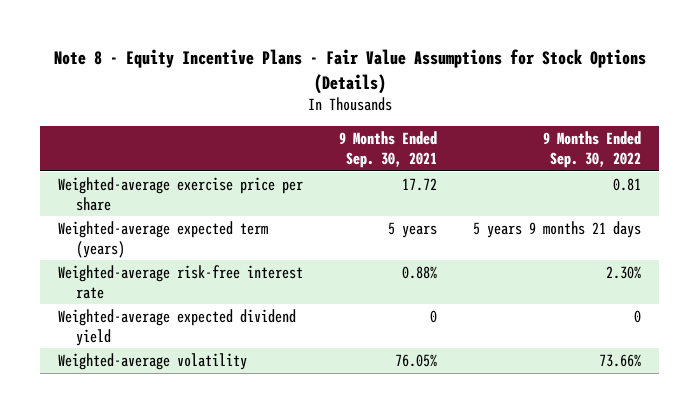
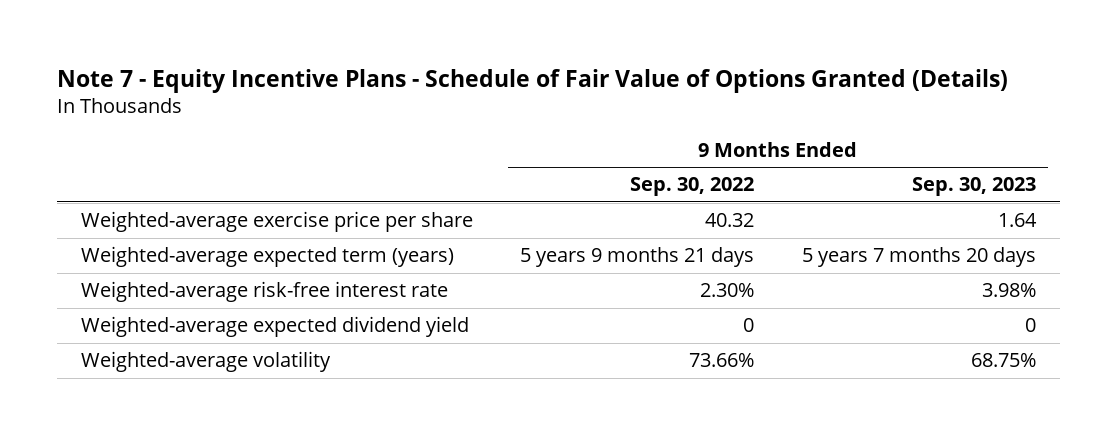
- Note 8 - Equity Incentive Plans - Fair Value Assumptions for Stock Options (Details)
+ Note 7 - Equity Incentive Plans - Schedule of Fair Value of Options Granted (Details)
- | 9 Months Ended Sep. 30, 2021 | 9 Months Ended Sep. 30, 2022
+ | 9 Months Ended Sep. 30, 2022 | 9 Months Ended Sep. 30, 2023
- Weighted-average exercise price per share | 17.72 | 0.81
+ Weighted-average exercise price per share | 40.32 | 1.64

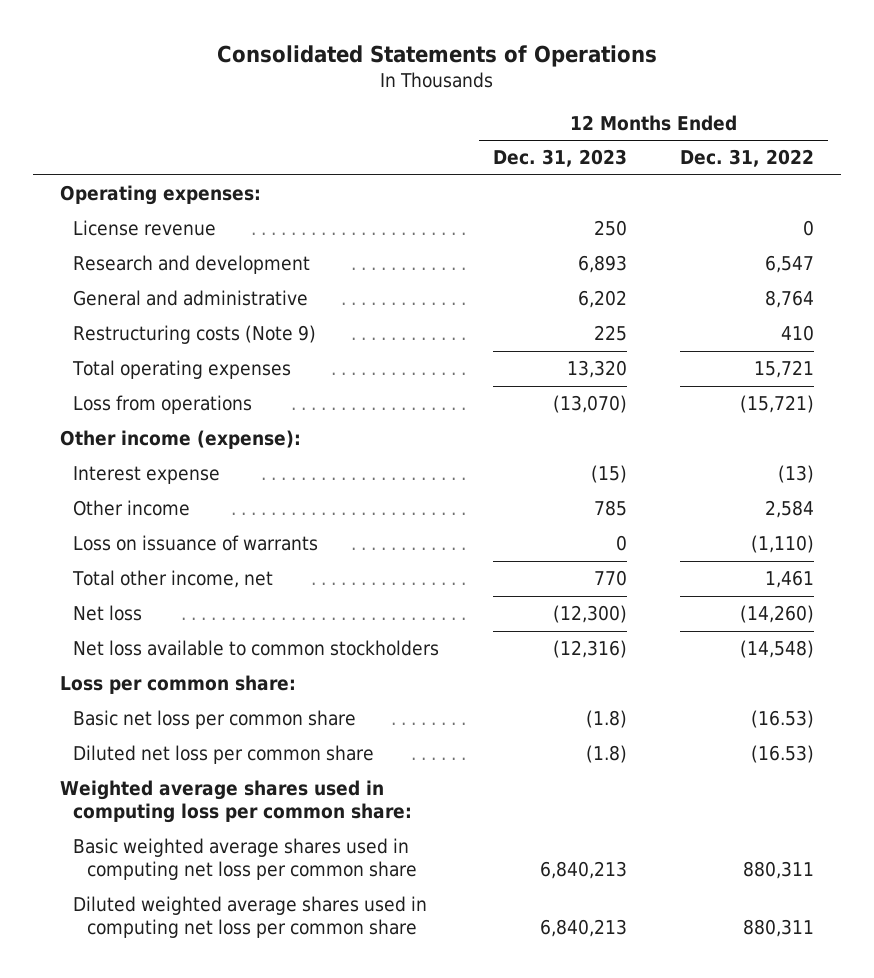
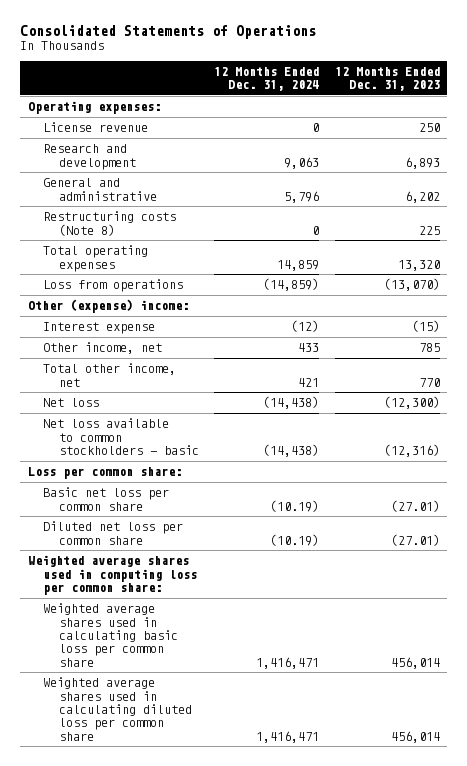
- | 12 Months Ended Dec. 31, 2023 | 12 Months Ended Dec. 31, 2022
+ | 12 Months Ended Dec. 31, 2024 | 12 Months Ended Dec. 31, 2023
- Restructuring costs (Note 9) | 225 | 410
+ Restructuring costs (Note 8) | 0 | 225
- Other income (expense):
+ Other (expense) income:
- Other income | 785 | 2,584
- Loss on issuance of warrants | 0 | (1,110)
+ Other income, net | 433 | 785
- Net loss available to common stockholders | (12,316) | (14,548)
+ Net loss available to common stockholders - basic | (14,438) | (12,316)
- Basic net loss per common share | (1.8) | (16.53)
- Diluted net loss per common share | (1.8) | (16.53)
+ Basic net loss per common share | (10.19) | (27.01)
+ Diluted net loss per common share | (10.19) | (27.01)
- Basic weighted average shares used in computing net loss per common share | 6,840,213 | 880,311
- Diluted weighted average shares used in computing net loss per common share | 6,840,213 | 880,311
+ Weighted average shares used in calculating basic loss per common share | 1,416,471 | 456,014
+ Weighted average shares used in calculating diluted loss per common share | 1,416,471 | 456,014

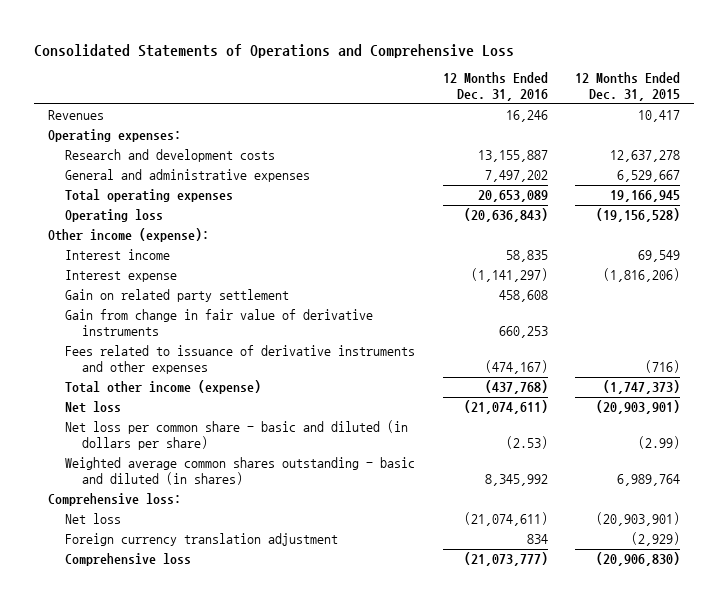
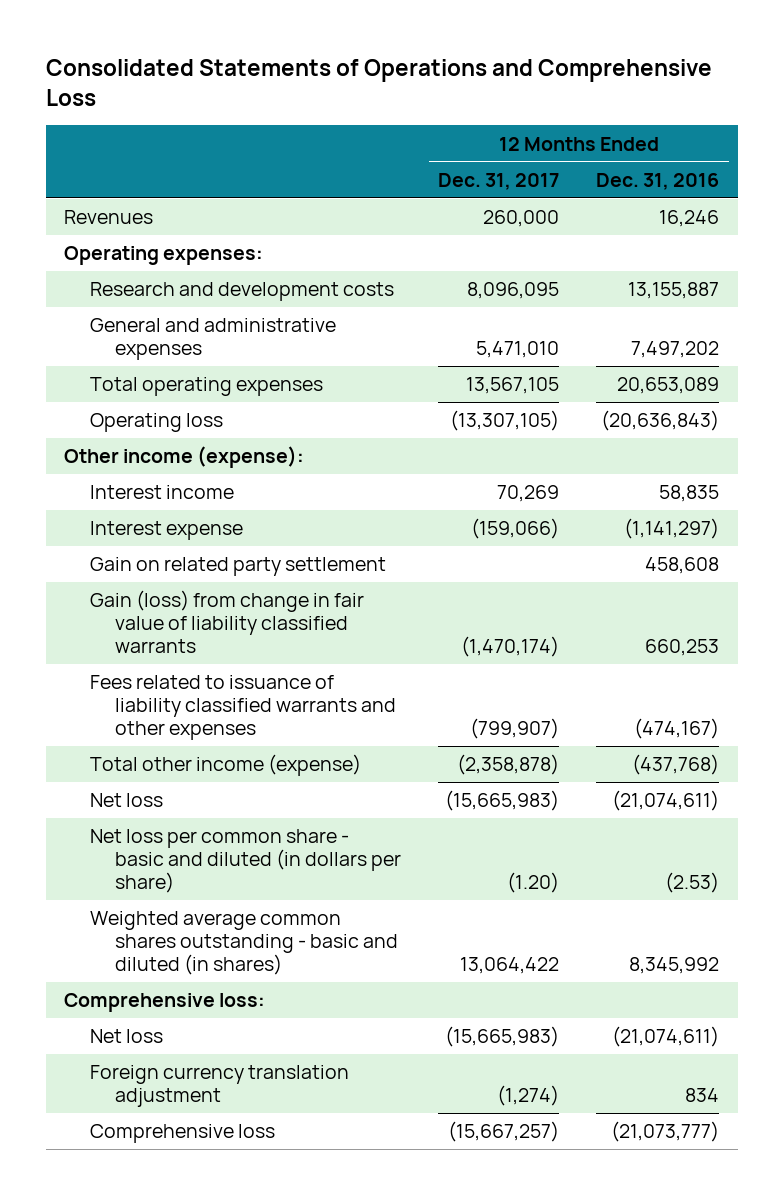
- | 12 Months Ended Dec. 31, 2016 | 12 Months Ended Dec. 31, 2015
+ | 12 Months Ended Dec. 31, 2017 | 12 Months Ended Dec. 31, 2016
- Gain from change in fair value of derivative instruments | 660,253 |
- Fees related to issuance of derivative instruments and other expenses | (474,167) | (716)
+ Gain (loss) from change in fair value of liability classified warrants | (1,470,174) | 660,253
+ Fees related to issuance of liability classified warrants and other expenses | (799,907) | (474,167)

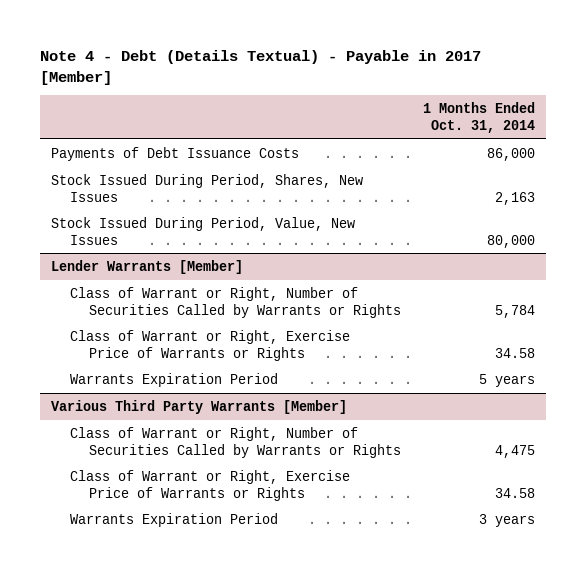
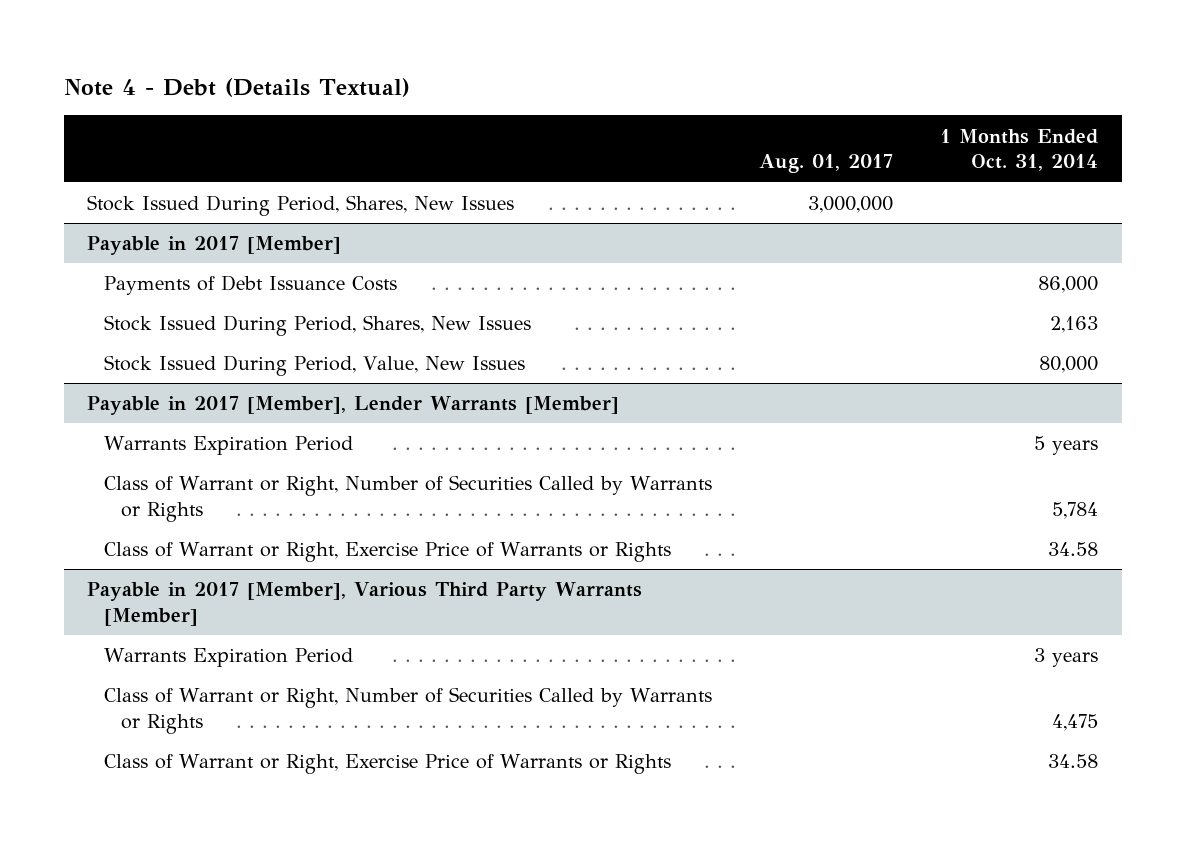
- Note 4 - Debt (Details Textual) - Payable in 2017 [Member]
+ Note 4 - Debt (Details Textual)
- | 1 Months Ended Oct. 31, 2014
+ | Aug. 01, 2017 | 1 Months Ended Oct. 31, 2014
+ Stock Issued During Period, Shares, New Issues | 3,000,000 |
+ Payable in 2017 [Member]
- Lender Warrants [Member]
+ Payable in 2017 [Member], Lender Warrants [Member]
+ Warrants Expiration Period | | 5 years
- Warrants Expiration Period | 5 years
- Various Third Party Warrants [Member]
+ Payable in 2017 [Member], Various Third Party Warrants [Member]
+ Warrants Expiration Period | | 3 years
- Warrants Expiration Period | 3 years

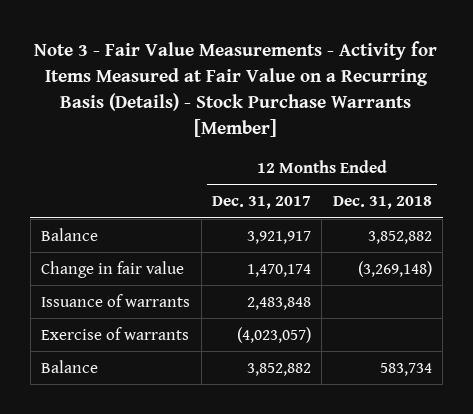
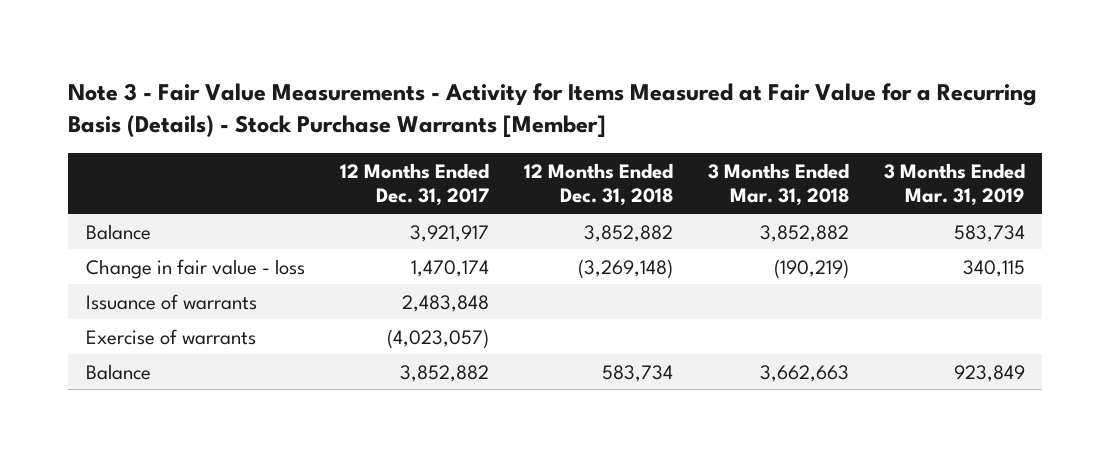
- Note 3 - Fair Value Measurements - Activity for Items Measured at Fair Value on a Recurring Basis (Details) - Stock Purchase Warrants [Member]
+ Note 3 - Fair Value Measurements - Activity for Items Measured at Fair Value for a Recurring Basis (Details) - Stock Purchase Warrants [Member]
- | 12 Months Ended Dec. 31, 2017 | 12 Months Ended Dec. 31, 2018
+ | 12 Months Ended Dec. 31, 2017 | 12 Months Ended Dec. 31, 2018 | 3 Months Ended Mar. 31, 2018 | 3 Months Ended Mar. 31, 2019
- Change in fair value | 1,470,174 | (3,269,148)
+ Change in fair value - loss | 1,470,174 | (3,269,148) | (190,219) | 340,115

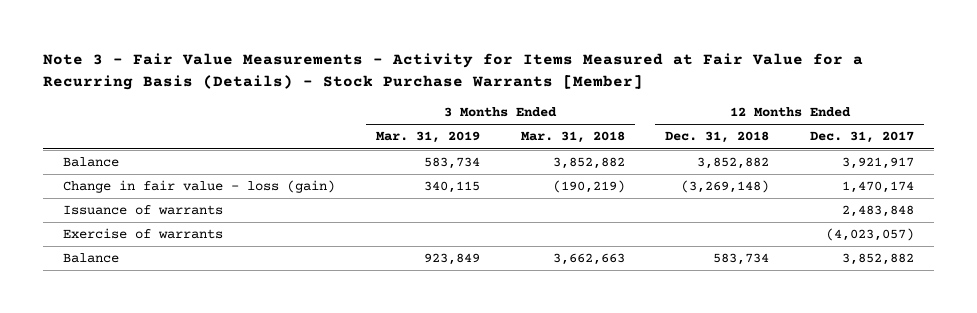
- | 12 Months Ended Dec. 31, 2017 | 12 Months Ended Dec. 31, 2018 | 3 Months Ended Mar. 31, 2018 | 3 Months Ended Mar. 31, 2019
+ | 3 Months Ended Mar. 31, 2019 | 3 Months Ended Mar. 31, 2018 | 12 Months Ended Dec. 31, 2018 | 12 Months Ended Dec. 31, 2017
- Change in fair value - loss | 1,470,174 | (3,269,148) | (190,219) | 340,115
+ Change in fair value - loss (gain) | 340,115 | (190,219) | (3,269,148) | 1,470,174

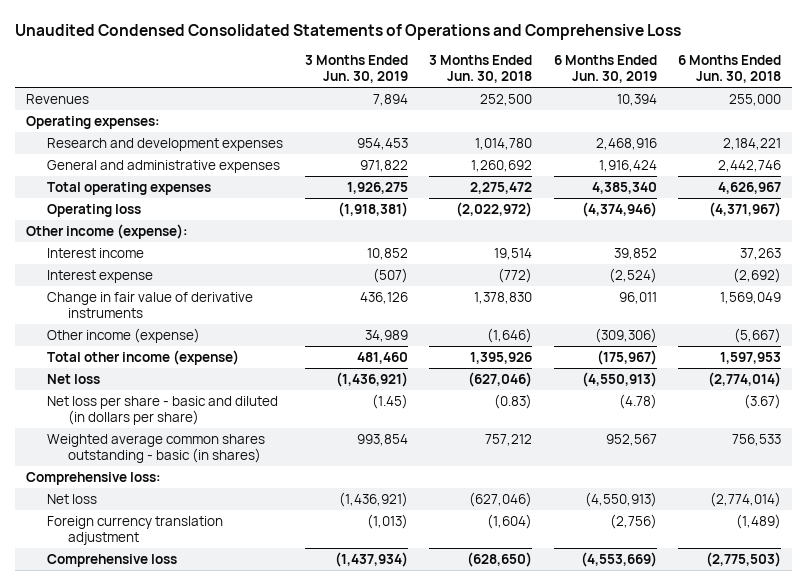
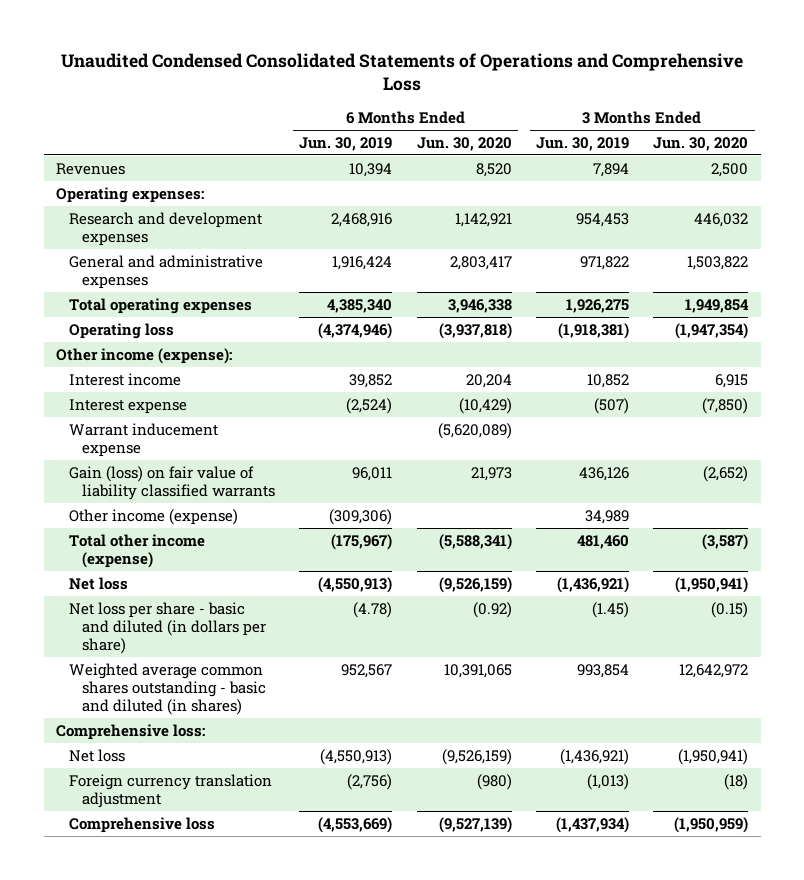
- | 3 Months Ended Jun. 30, 2019 | 3 Months Ended Jun. 30, 2018 | 6 Months Ended Jun. 30, 2019 | 6 Months Ended Jun. 30, 2018
+ | 6 Months Ended Jun. 30, 2019 | 6 Months Ended Jun. 30, 2020 | 3 Months Ended Jun. 30, 2019 | 3 Months Ended Jun. 30, 2020
- Change in fair value of derivative instruments | 436,126 | 1,378,830 | 96,011 | 1,569,049
+ Warrant inducement expense | | (5,620,089) | |
+ Gain (loss) on fair value of liability classified warrants | 96,011 | 21,973 | 436,126 | (2,652)
- Weighted average common shares outstanding - basic (in shares) | 993,854 | 757,212 | 952,567 | 756,533
+ Weighted average common shares outstanding - basic and diluted (in shares) | 952,567 | 10,391,065 | 993,854 | 12,642,972

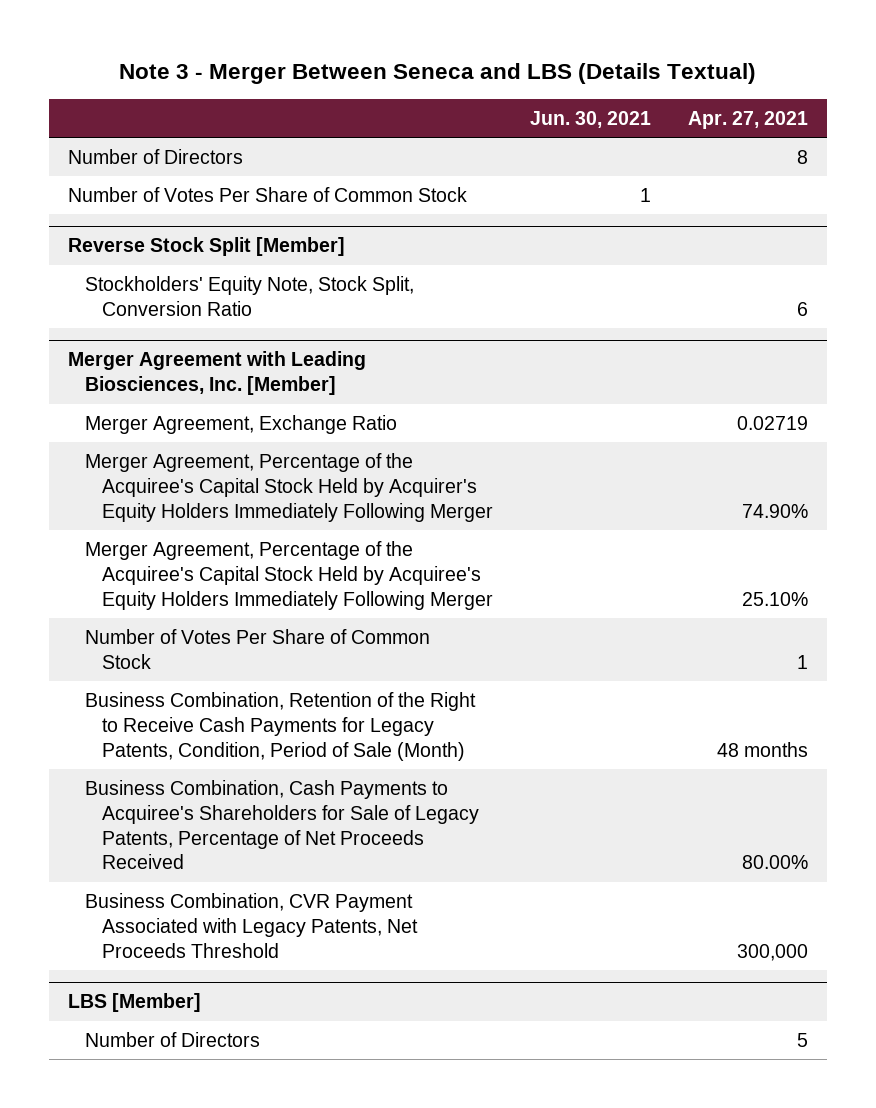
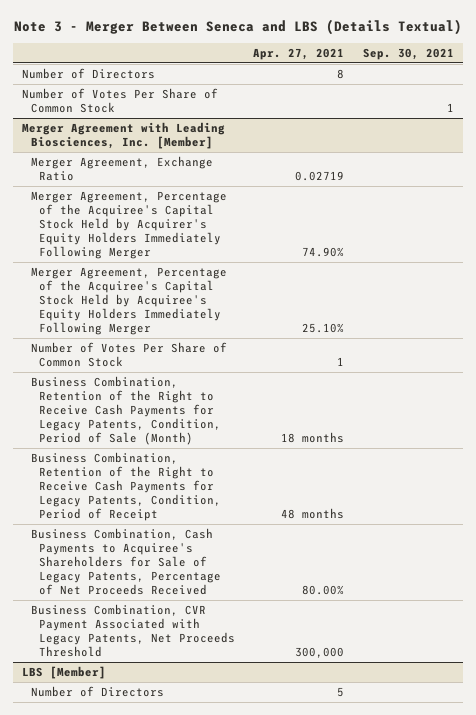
- | Jun. 30, 2021 | Apr. 27, 2021
+ | Apr. 27, 2021 | Sep. 30, 2021
- Reverse Stock Split [Member]
- Stockholders' Equity Note, Stock Split, Conversion Ratio | | 6
@ Merger Agreement with Leading Biosciences, Inc. [Member]
- Business Combination, Retention of the Right to Receive Cash Payments for Legacy Patents, Condition, Period of Sale (Month) | | 48 months
+ Business Combination, Retention of the Right to Receive Cash Payments for Legacy Patents, Condition, Period of Sale (Month) | 18 months |
+ Business Combination, Retention of the Right to Receive Cash Payments for Legacy Patents, Condition, Period of Receipt | 48 months |

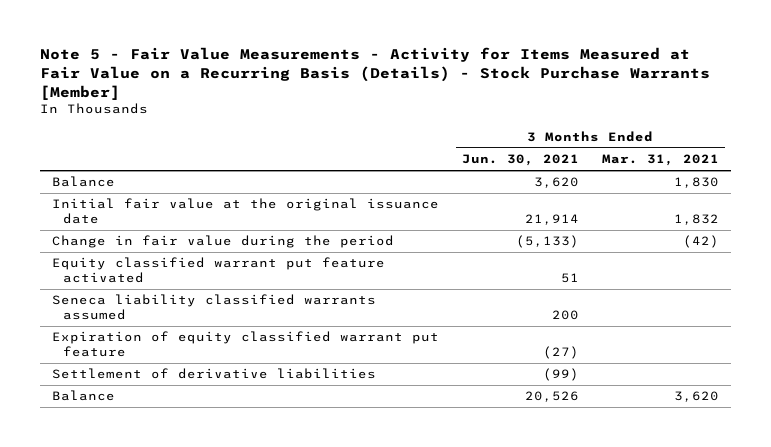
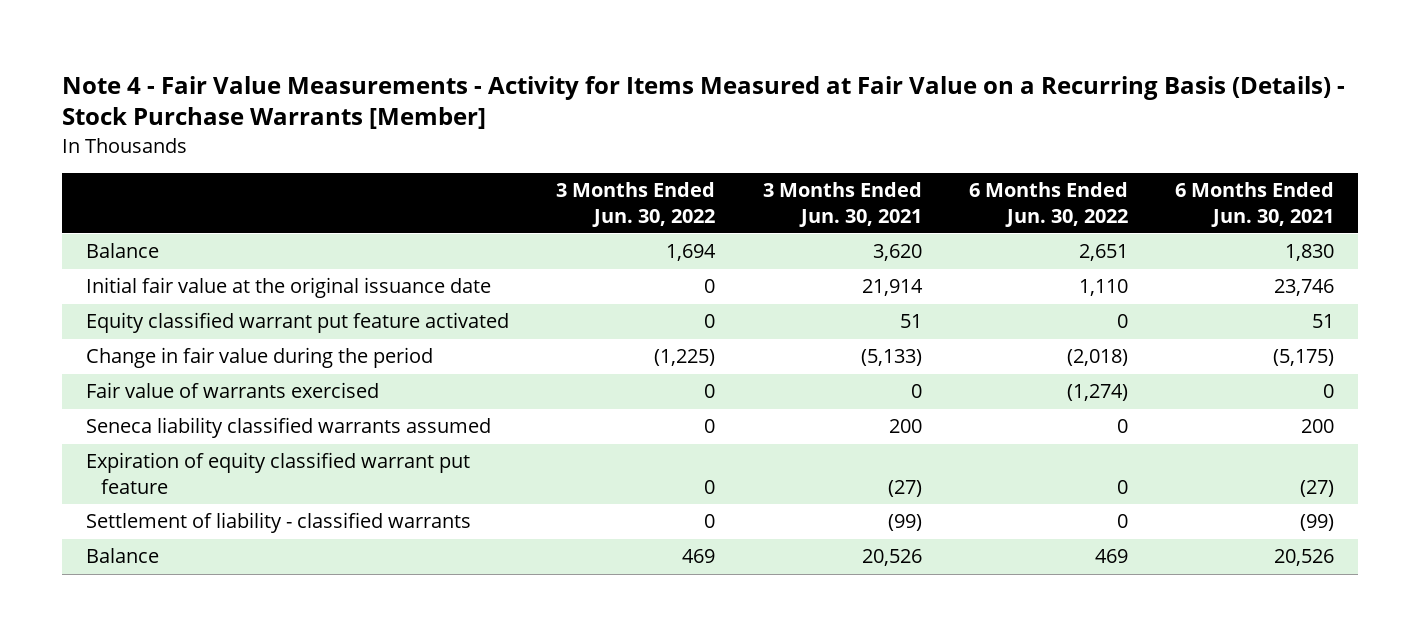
- Note 5 - Fair Value Measurements - Activity for Items Measured at Fair Value on a Recurring Basis (Details) - Stock Purchase Warrants [Member]
+ Note 4 - Fair Value Measurements - Activity for Items Measured at Fair Value on a Recurring Basis (Details) - Stock Purchase Warrants [Member]
- | 3 Months Ended Jun. 30, 2021 | 3 Months Ended Mar. 31, 2021
+ | 3 Months Ended Jun. 30, 2022 | 3 Months Ended Jun. 30, 2021 | 6 Months Ended Jun. 30, 2022 | 6 Months Ended Jun. 30, 2021
moved down: Change in fair value during the period | (1,225) | (5,133) | (2,018) | (5,175)
+ Fair value of warrants exercised | 0 | 0 | (1,274) | 0
- Settlement of derivative liabilities | (99) |
+ Settlement of liability - classified warrants | 0 | (99) | 0 | (99)

